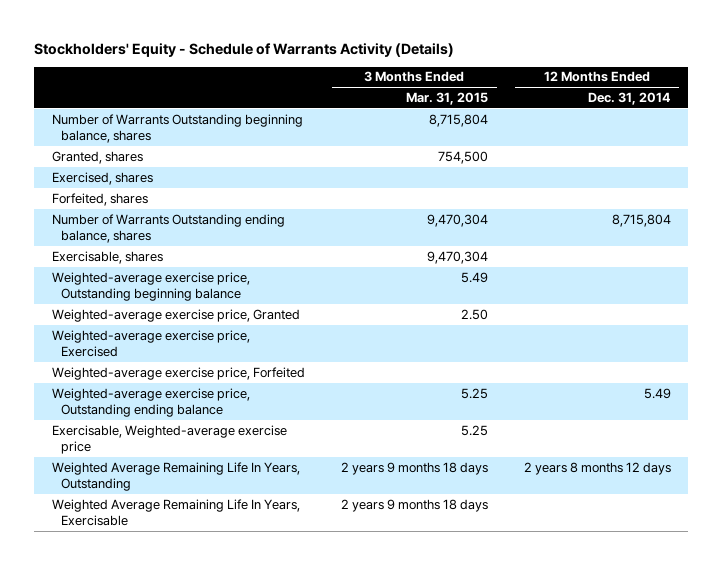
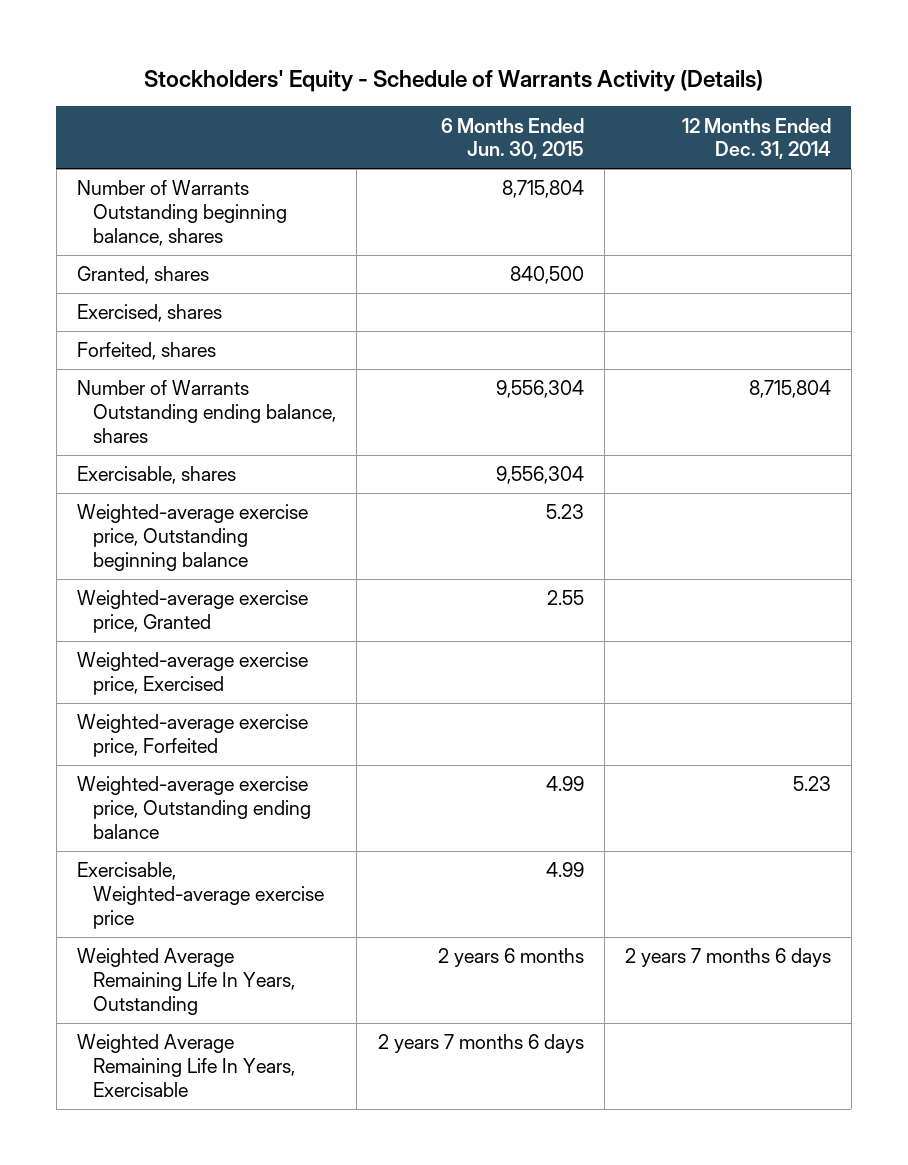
- | 3 Months Ended Mar. 31, 2015 | 12 Months Ended Dec. 31, 2014
+ | 6 Months Ended Jun. 30, 2015 | 12 Months Ended Dec. 31, 2014
- Weighted-average exercise price, Outstanding ending balance | 5.25 | 5.49
+ Weighted-average exercise price, Outstanding ending balance | 4.99 | 5.23
- Weighted Average Remaining Life In Years, Outstanding | 2 years 9 months 18 days | 2 years 8 months 12 days
+ Weighted Average Remaining Life In Years, Outstanding | 2 years 6 months | 2 years 7 months 6 days

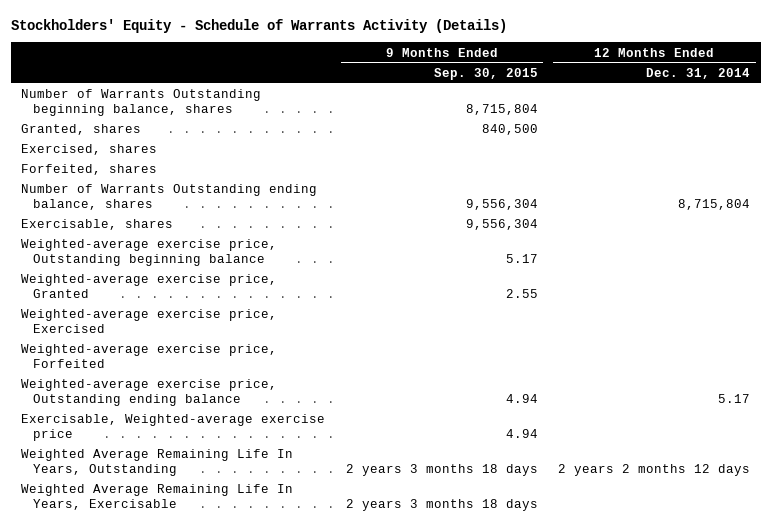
- | 6 Months Ended Jun. 30, 2015 | 12 Months Ended Dec. 31, 2014
+ | 9 Months Ended Sep. 30, 2015 | 12 Months Ended Dec. 31, 2014
- Weighted-average exercise price, Outstanding ending balance | 4.99 | 5.23
+ Weighted-average exercise price, Outstanding ending balance | 4.94 | 5.17
- Weighted Average Remaining Life In Years, Outstanding | 2 years 6 months | 2 years 7 months 6 days
+ Weighted Average Remaining Life In Years, Outstanding | 2 years 3 months 18 days | 2 years 2 months 12 days

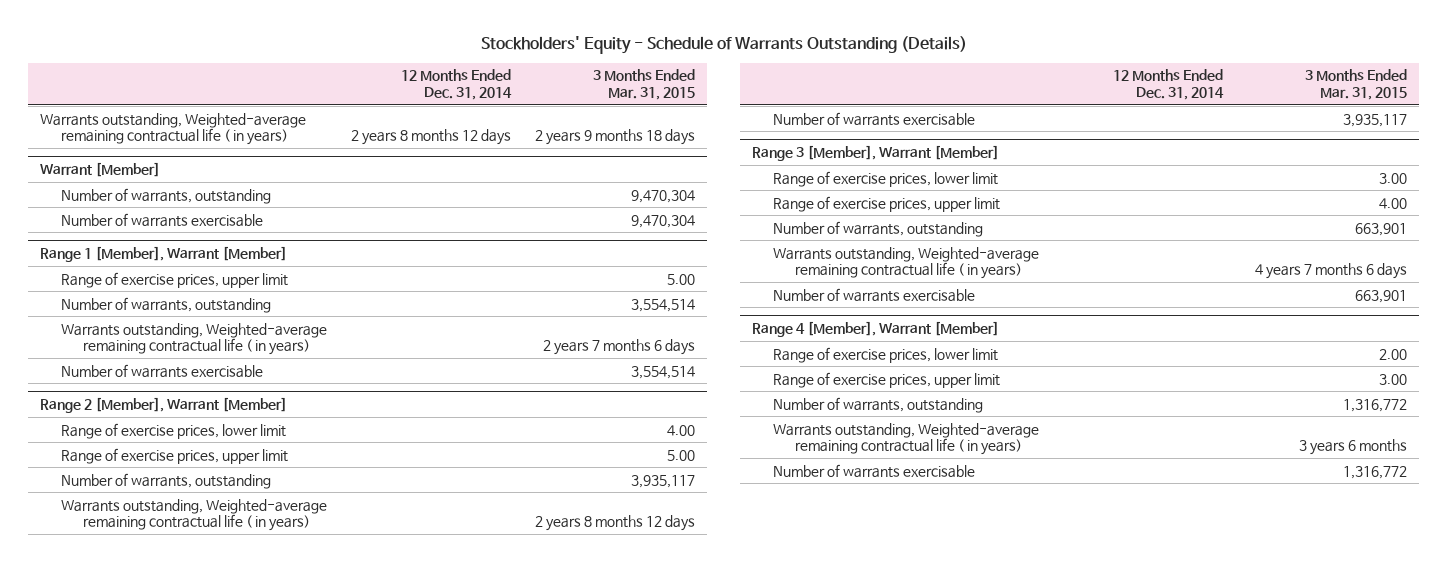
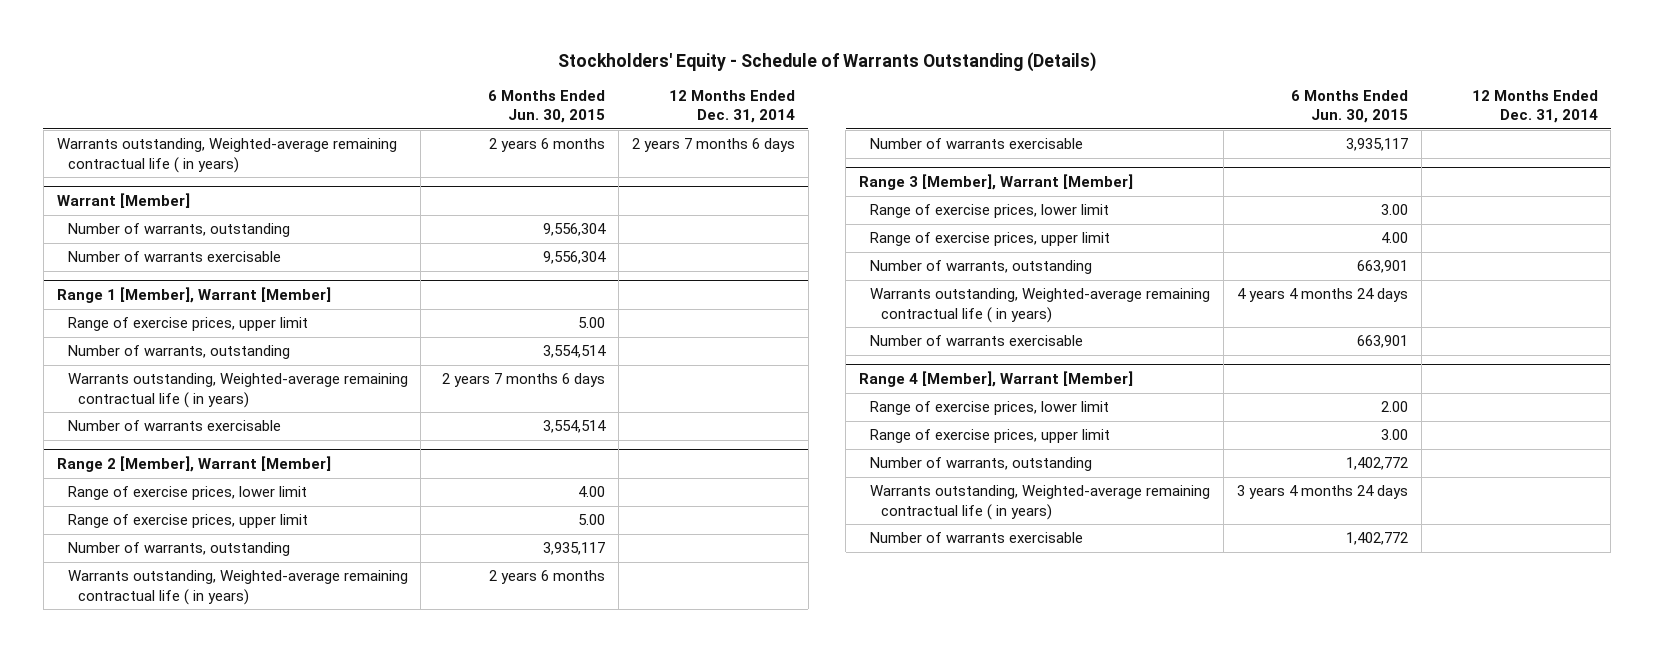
- | 12 Months Ended Dec. 31, 2014 | 3 Months Ended Mar. 31, 2015
+ | 6 Months Ended Jun. 30, 2015 | 12 Months Ended Dec. 31, 2014
- Warrants outstanding, Weighted-average remaining contractual life ( in years) | 2 years 8 months 12 days | 2 years 9 months 18 days
+ Warrants outstanding, Weighted-average remaining contractual life ( in years) | 2 years 6 months | 2 years 7 months 6 days

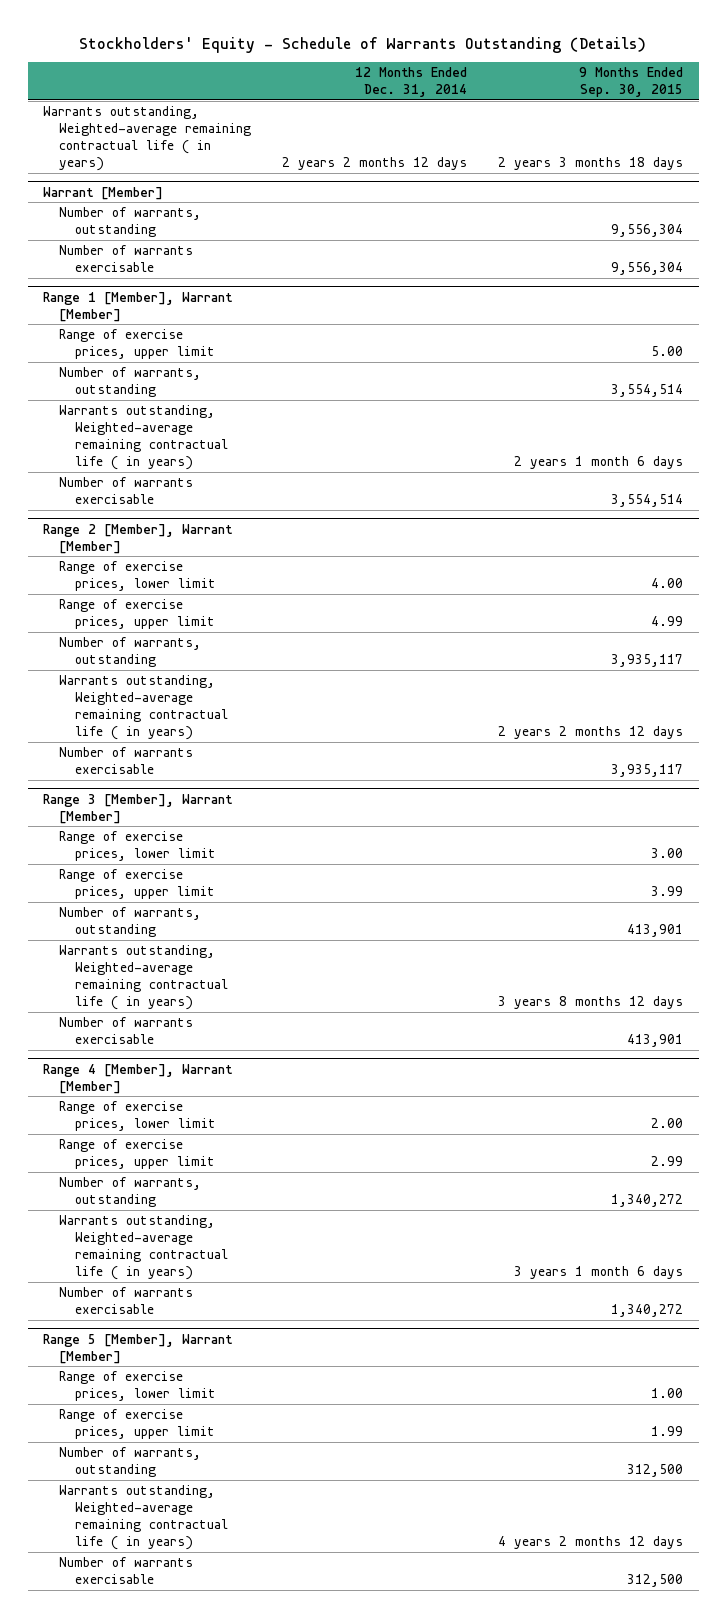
- | 6 Months Ended Jun. 30, 2015 | 12 Months Ended Dec. 31, 2014
+ | 12 Months Ended Dec. 31, 2014 | 9 Months Ended Sep. 30, 2015
- Warrants outstanding, Weighted-average remaining contractual life ( in years) | 2 years 6 months | 2 years 7 months 6 days
+ Warrants outstanding, Weighted-average remaining contractual life ( in years) | 2 years 2 months 12 days | 2 years 3 months 18 days
+ Range 5 [Member], Warrant [Member]
+ Range of exercise prices, lower limit | | 1.00
+ Range of exercise prices, upper limit | | 1.99
+ Number of warrants, outstanding | | 312,500
+ Warrants outstanding, Weighted-average remaining contractual life ( in years) | | 4 years 2 months 12 days
+ Number of warrants exercisable | | 312,500

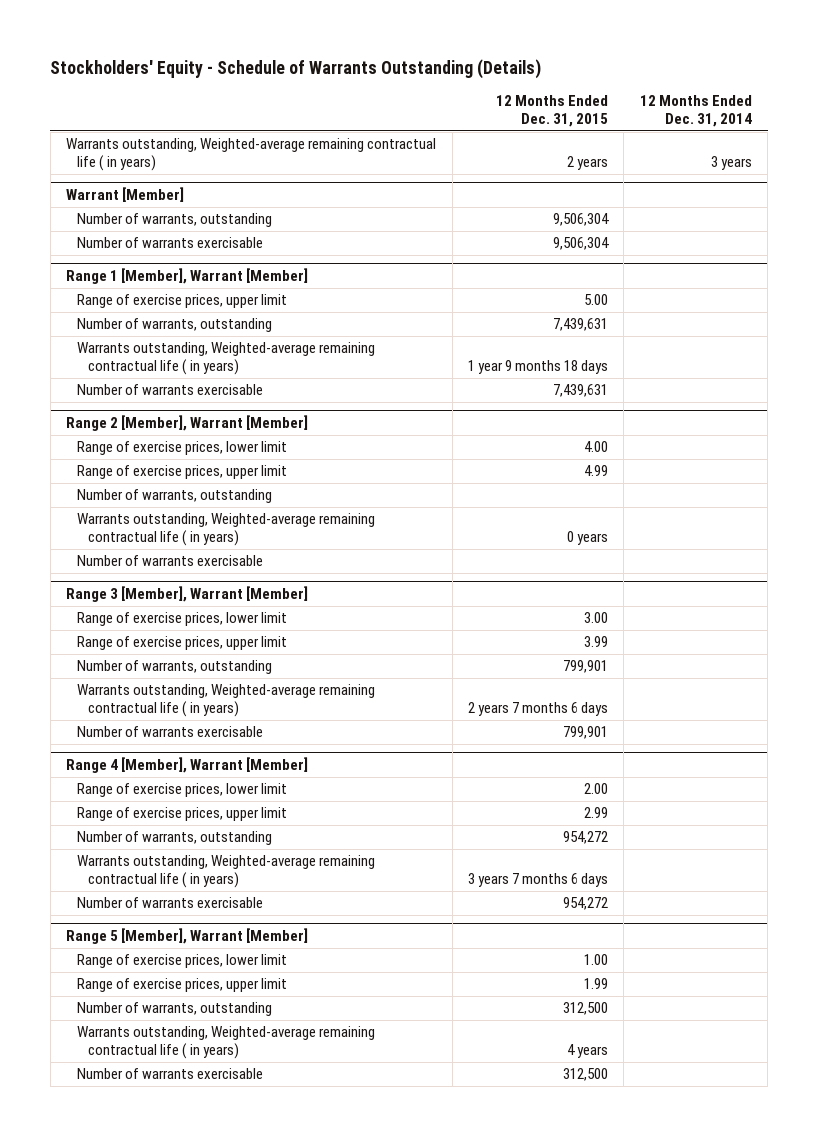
- | 12 Months Ended Dec. 31, 2014 | 9 Months Ended Sep. 30, 2015
+ | 12 Months Ended Dec. 31, 2015 | 12 Months Ended Dec. 31, 2014
- Warrants outstanding, Weighted-average remaining contractual life ( in years) | 2 years 2 months 12 days | 2 years 3 months 18 days
+ Warrants outstanding, Weighted-average remaining contractual life ( in years) | 2 years | 3 years

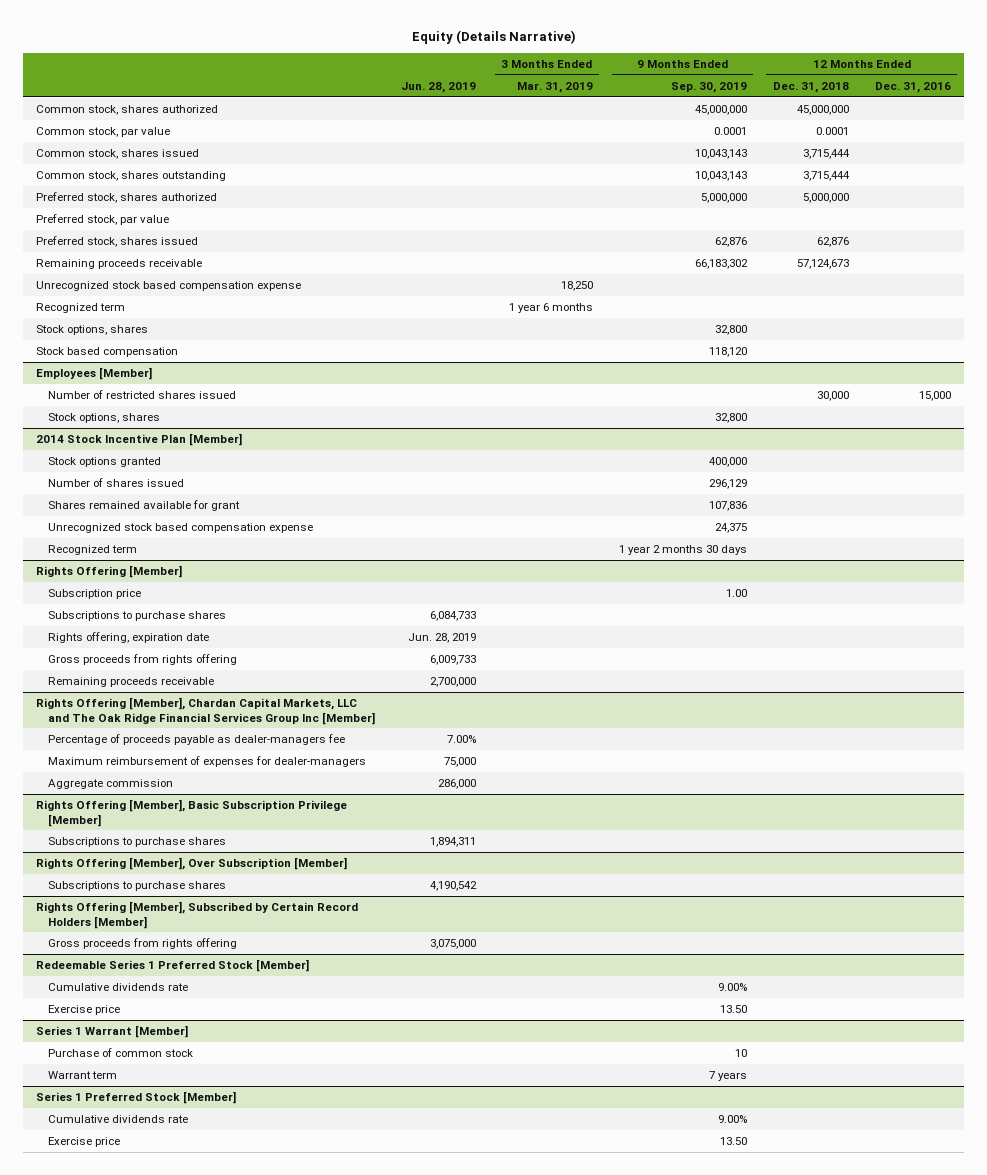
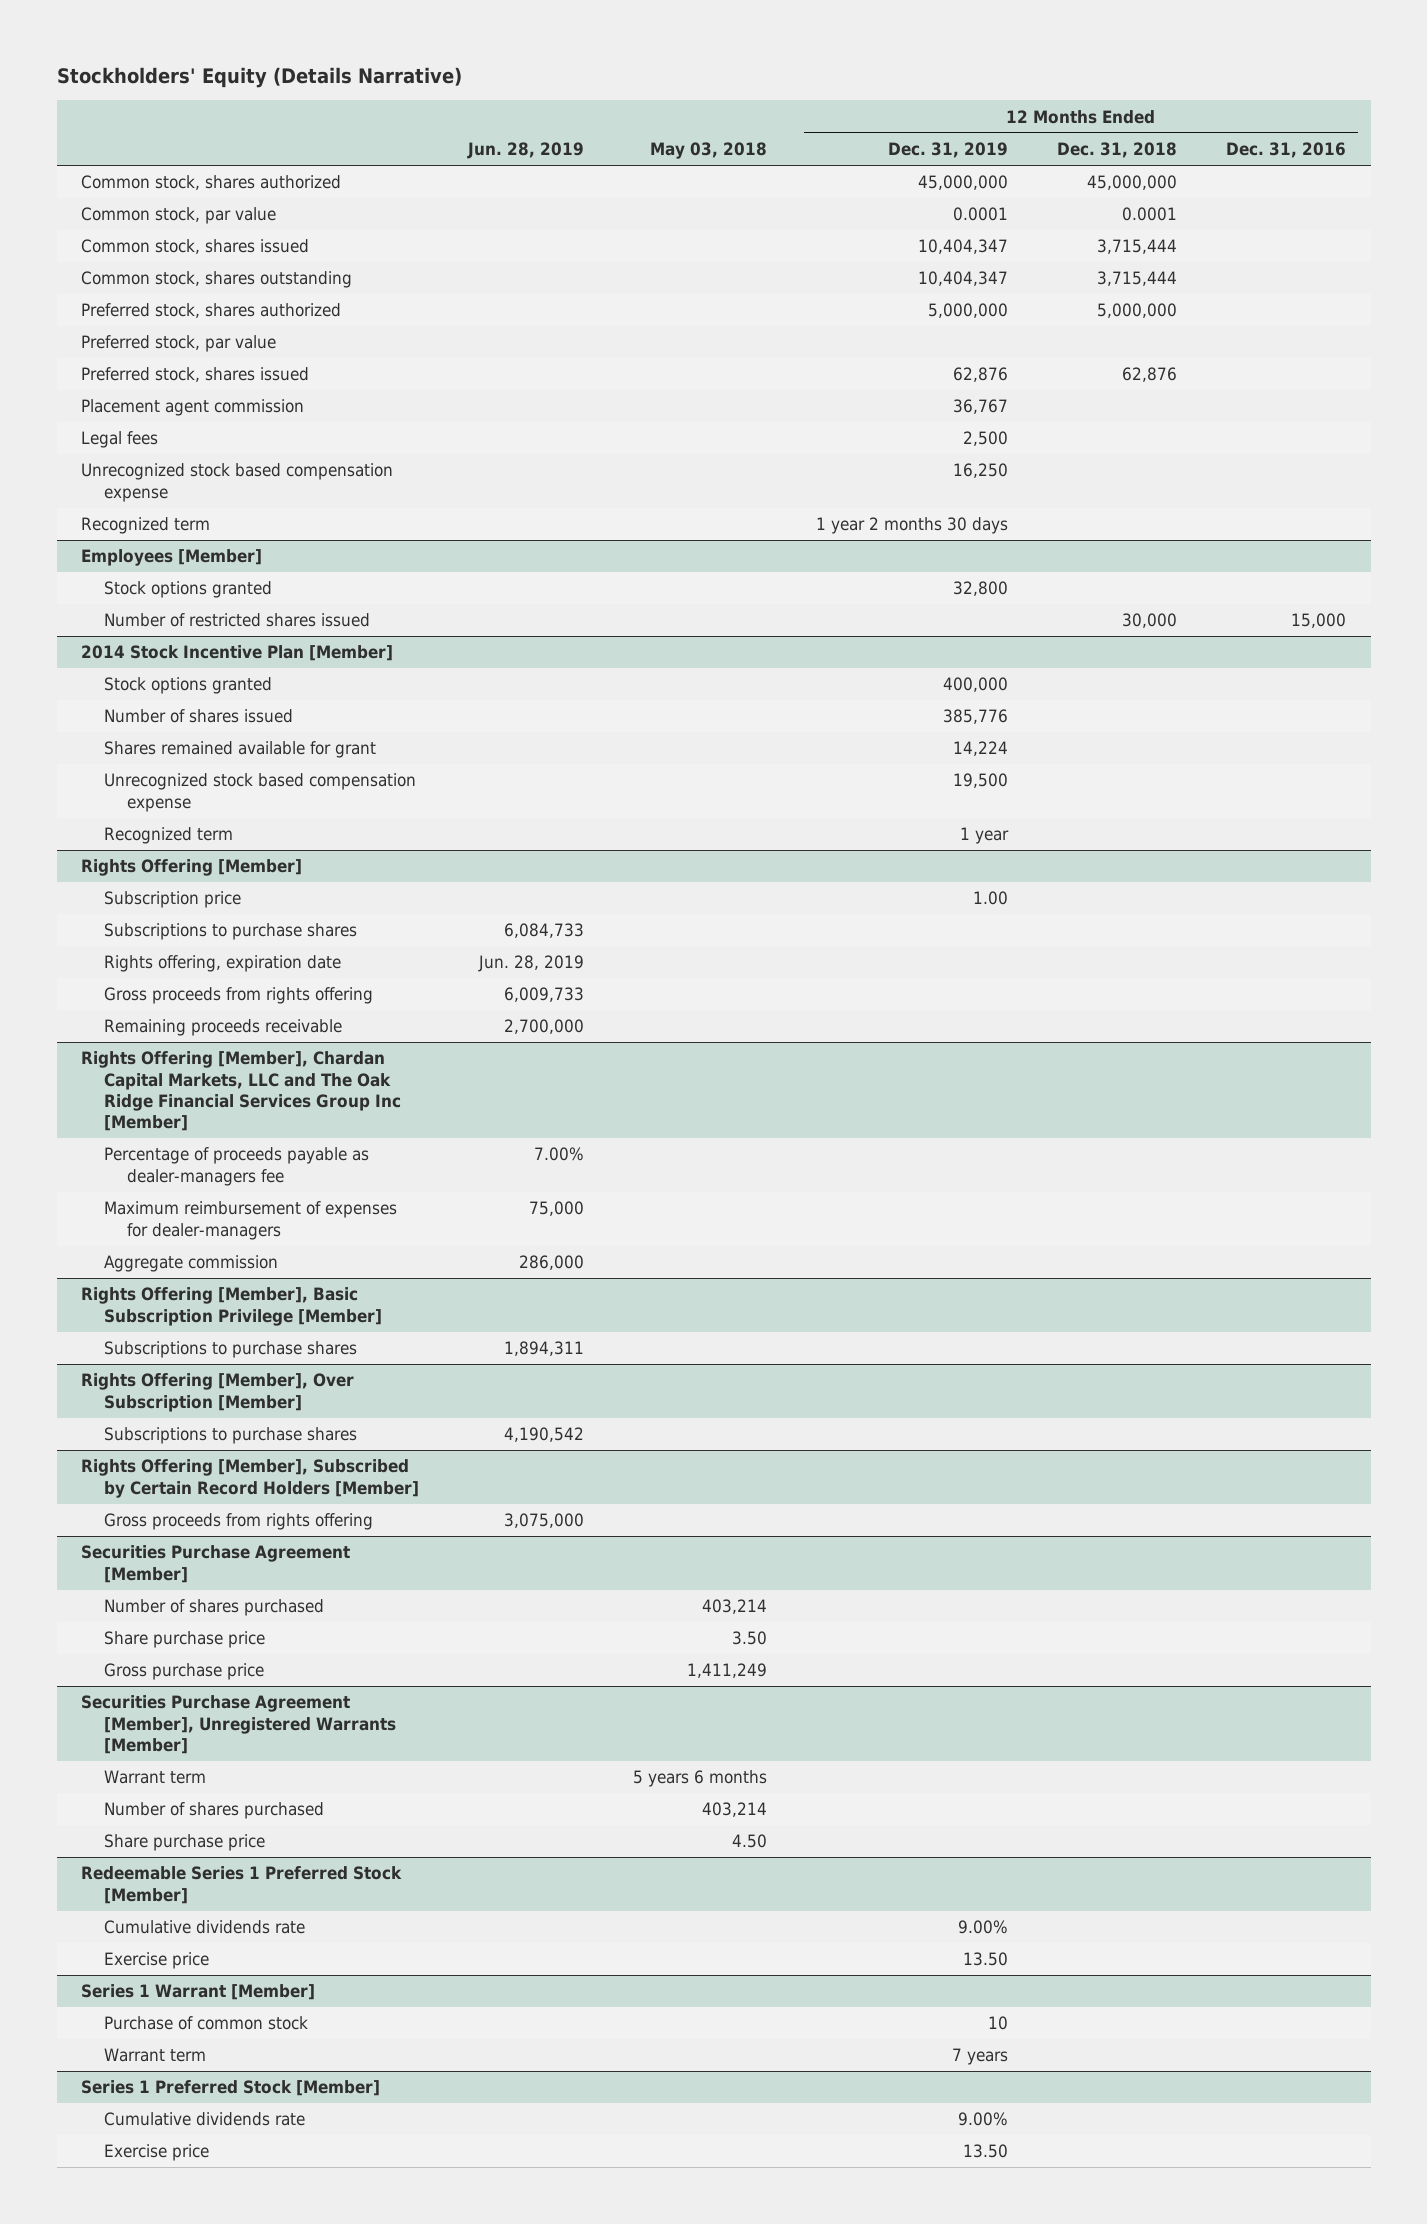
- Equity (Details Narrative)
+ Stockholders' Equity (Details Narrative)
- | Jun. 28, 2019 | 3 Months Ended Mar. 31, 2019 | 9 Months Ended Sep. 30, 2019 | 12 Months Ended Dec. 31, 2018 | 12 Months Ended Dec. 31, 2016
+ | Jun. 28, 2019 | May 03, 2018 | 12 Months Ended Dec. 31, 2019 | 12 Months Ended Dec. 31, 2018 | 12 Months Ended Dec. 31, 2016
- Remaining proceeds receivable | | | 66,183,302 | 57,124,673 |
+ Placement agent commission | | | 36,767 | |
+ Legal fees | | | 2,500 | |
- Stock options, shares | | | 32,800 | |
- Stock based compensation | | | 118,120 | |
@ Employees [Member]
+ Stock options granted | | | 32,800 | |
- Stock options, shares | | | 32,800 | |
+ Securities Purchase Agreement [Member]
+ Number of shares purchased | | 403,214 | | |
+ Share purchase price | | 3.50 | | |
+ Gross purchase price | | 1,411,249 | | |
+ Securities Purchase Agreement [Member], Unregistered Warrants [Member]
+ Warrant term | | 5 years 6 months | | |
+ Number of shares purchased | | 403,214 | | |
+ Share purchase price | | 4.50 | | |

